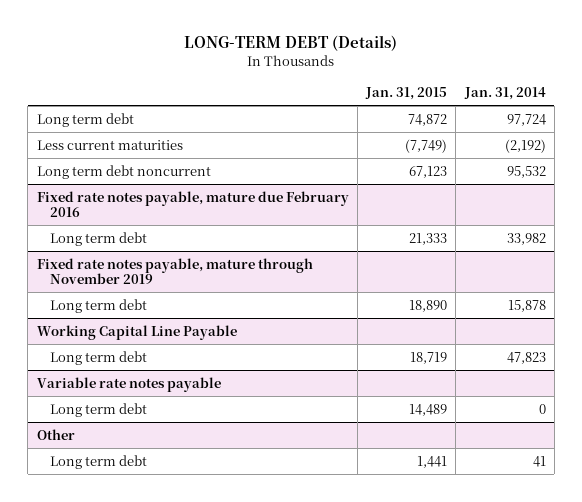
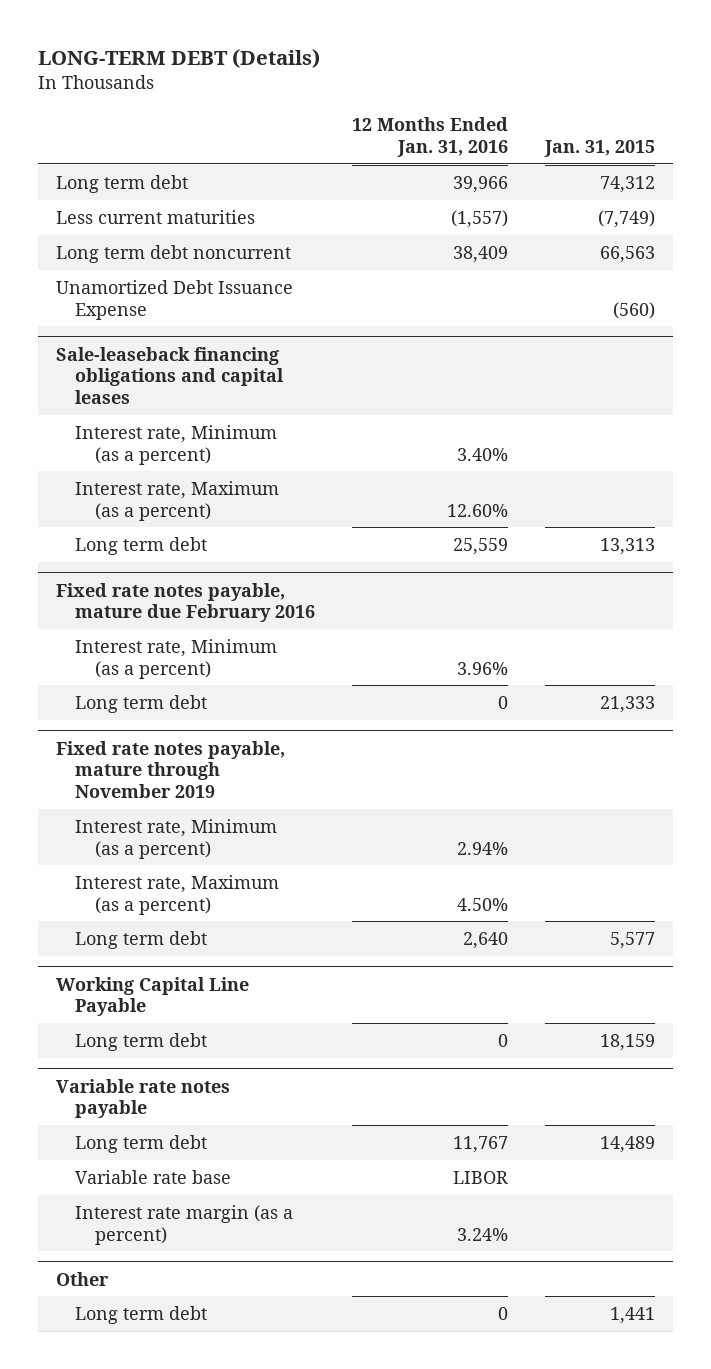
- | Jan. 31, 2015 | Jan. 31, 2014
+ | 12 Months Ended Jan. 31, 2016 | Jan. 31, 2015
- Long term debt | 74,872 | 97,724
+ Long term debt | 39,966 | 74,312
- Long term debt noncurrent | 67,123 | 95,532
+ Long term debt noncurrent | 38,409 | 66,563
+ Unamortized Debt Issuance Expense | | (560)
+ Sale-leaseback financing obligations and capital leases
+ Interest rate, Minimum (as a percent) | 3.40% |
+ Interest rate, Maximum (as a percent) | 12.60% |
+ Long term debt | 25,559 | 13,313
@ Fixed rate notes payable, mature due February 2016
+ Interest rate, Minimum (as a percent) | 3.96% |
@ Fixed rate notes payable, mature through November 2019
- Long term debt | 18,890 | 15,878
+ Interest rate, Minimum (as a percent) | 2.94% |
+ Interest rate, Maximum (as a percent) | 4.50% |
+ Long term debt | 2,640 | 5,577
@ Working Capital Line Payable
- Long term debt | 18,719 | 47,823
+ Long term debt | 0 | 18,159
@ Variable rate notes payable
+ Variable rate base | LIBOR |
+ Interest rate margin (as a percent) | 3.24% |

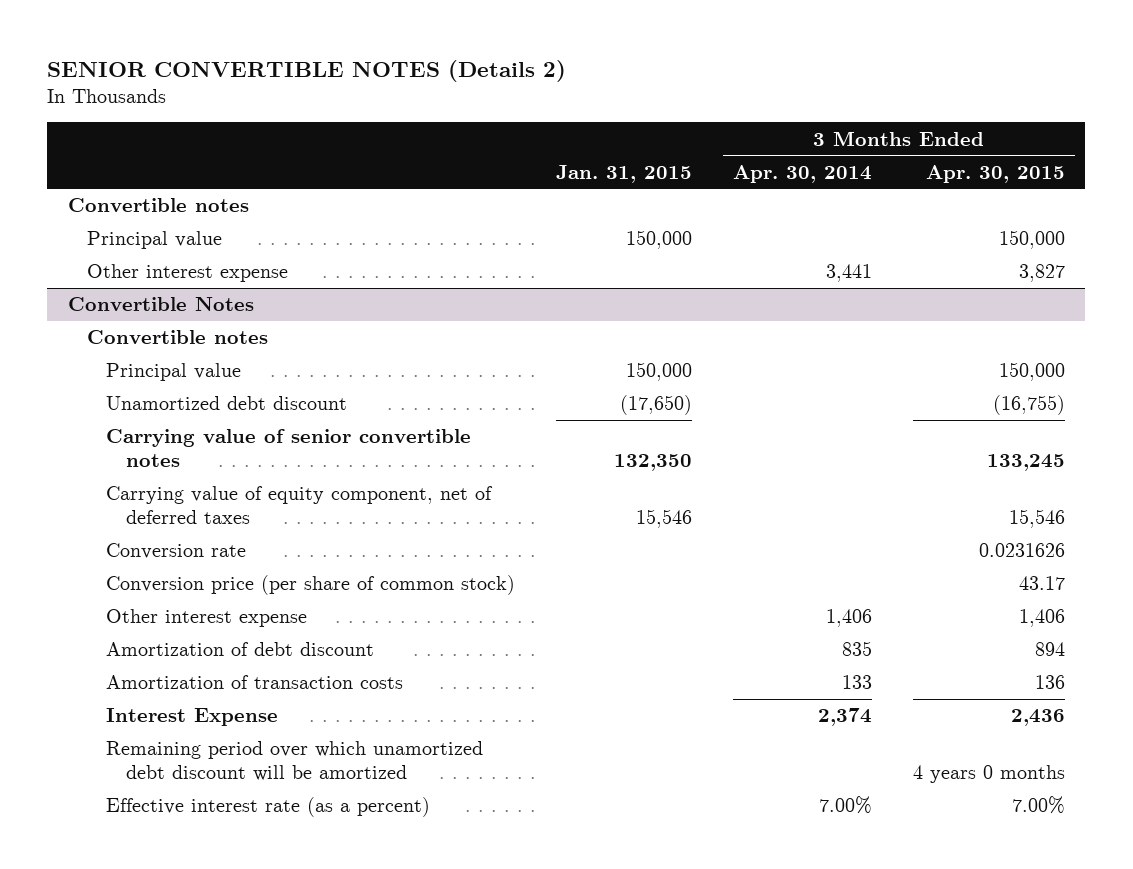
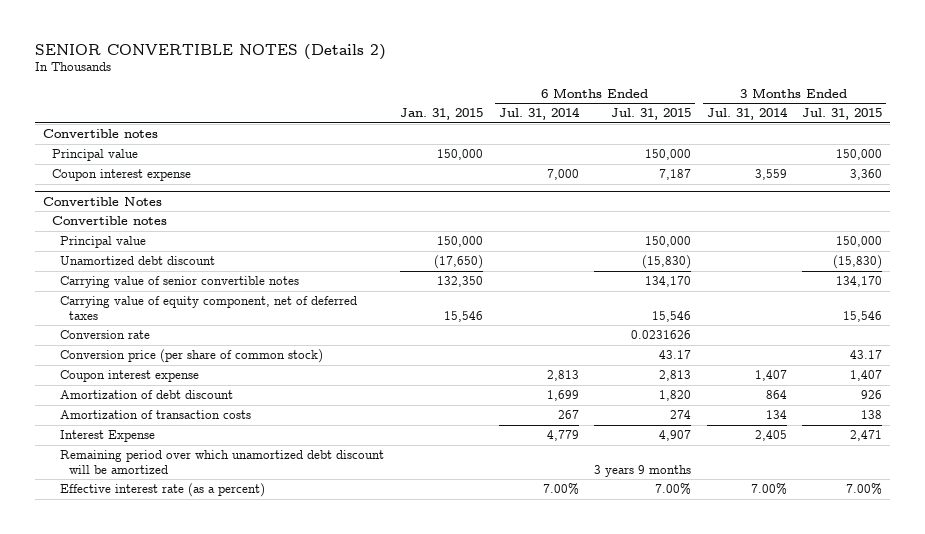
- | Jan. 31, 2015 | 3 Months Ended Apr. 30, 2014 | 3 Months Ended Apr. 30, 2015
+ | Jan. 31, 2015 | 6 Months Ended Jul. 31, 2014 | 6 Months Ended Jul. 31, 2015 | 3 Months Ended Jul. 31, 2014 | 3 Months Ended Jul. 31, 2015
- Other interest expense | | 3,441 | 3,827
+ Coupon interest expense | | 7,000 | 7,187 | 3,559 | 3,360
@ Convertible Notes
- Other interest expense | | 1,406 | 1,406
+ Coupon interest expense | | 2,813 | 2,813 | 1,407 | 1,407

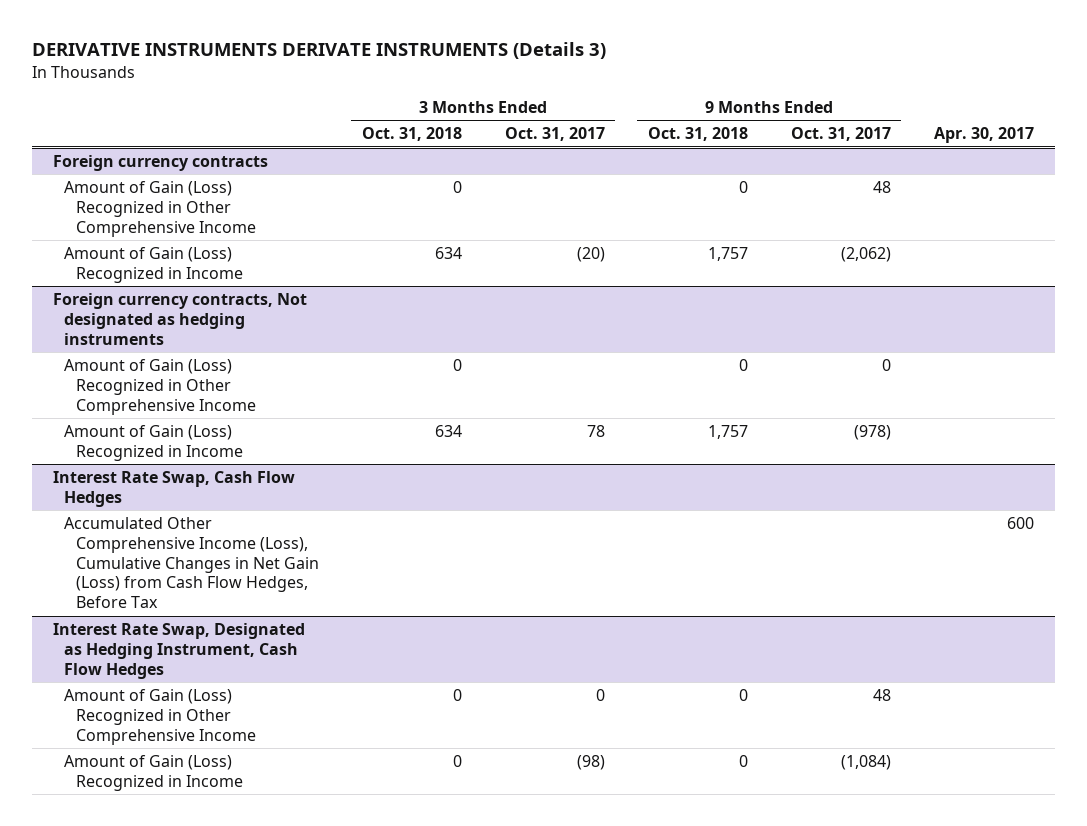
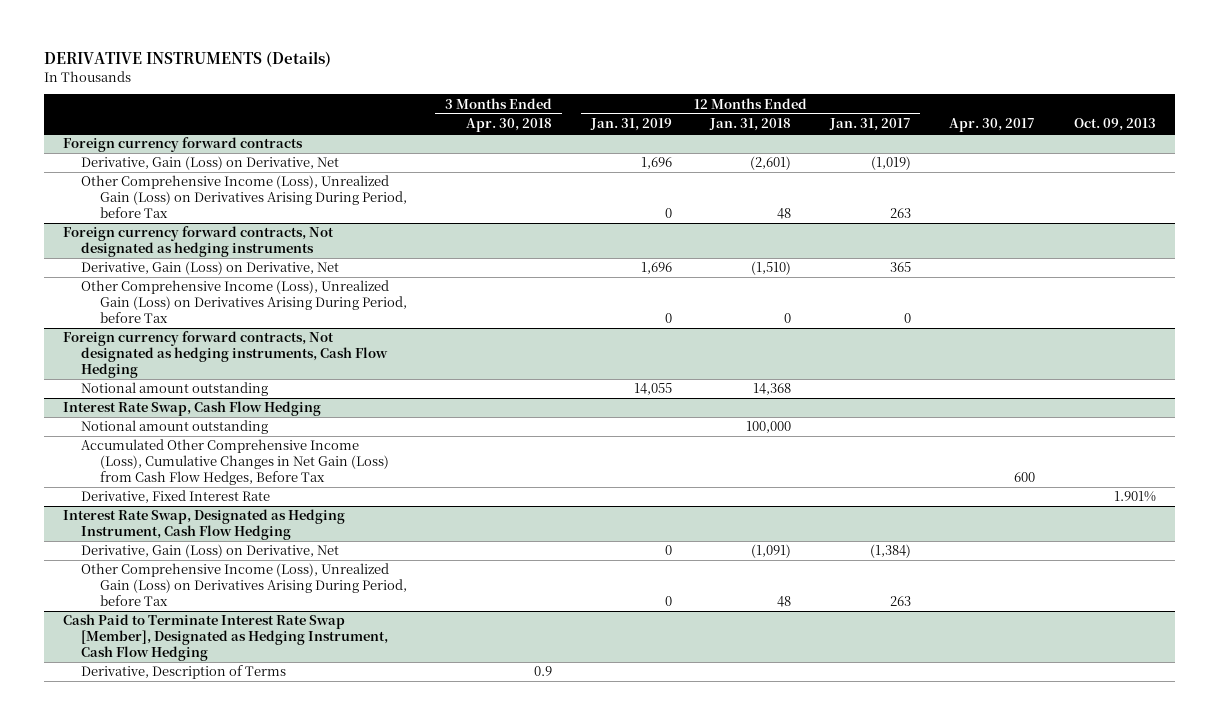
- DERIVATIVE INSTRUMENTS DERIVATE INSTRUMENTS (Details 3)
+ DERIVATIVE INSTRUMENTS (Details)
- | 3 Months Ended Oct. 31, 2018 | 3 Months Ended Oct. 31, 2017 | 9 Months Ended Oct. 31, 2018 | 9 Months Ended Oct. 31, 2017 | Apr. 30, 2017
+ | 3 Months Ended Apr. 30, 2018 | 12 Months Ended Jan. 31, 2019 | 12 Months Ended Jan. 31, 2018 | 12 Months Ended Jan. 31, 2017 | Apr. 30, 2017 | Oct. 09, 2013
- Foreign currency contracts
- Amount of Gain (Loss) Recognized in Other Comprehensive Income | 0 | | 0 | 48 |
- Amount of Gain (Loss) Recognized in Income | 634 | (20) | 1,757 | (2,062) |
- Foreign currency contracts, Not designated as hedging instruments
- Amount of Gain (Loss) Recognized in Other Comprehensive Income | 0 | | 0 | 0 |
- Amount of Gain (Loss) Recognized in Income | 634 | 78 | 1,757 | (978) |
- Interest Rate Swap, Cash Flow Hedges
+ Foreign currency forward contracts
+ Derivative, Gain (Loss) on Derivative, Net | | 1,696 | (2,601) | (1,019) | |
+ Other Comprehensive Income (Loss), Unrealized Gain (Loss) on Derivatives Arising During Period, before Tax | | 0 | 48 | 263 | |
+ Foreign currency forward contracts, Not designated as hedging instruments
+ Derivative, Gain (Loss) on Derivative, Net | | 1,696 | (1,510) | 365 | |
+ Other Comprehensive Income (Loss), Unrealized Gain (Loss) on Derivatives Arising During Period, before Tax | | 0 | 0 | 0 | |
+ Foreign currency forward contracts, Not designated as hedging instruments, Cash Flow Hedging
+ Notional amount outstanding | | 14,055 | 14,368 | | |
+ Interest Rate Swap, Cash Flow Hedging
+ Notional amount outstanding | | | 100,000 | | |
- Interest Rate Swap, Designated as Hedging Instrument, Cash Flow Hedges
- Amount of Gain (Loss) Recognized in Other Comprehensive Income | 0 | 0 | 0 | 48 |
- Amount of Gain (Loss) Recognized in Income | 0 | (98) | 0 | (1,084) |
+ Derivative, Fixed Interest Rate | | | | | | 1.901%
+ Interest Rate Swap, Designated as Hedging Instrument, Cash Flow Hedging
+ Derivative, Gain (Loss) on Derivative, Net | | 0 | (1,091) | (1,384) | |
+ Other Comprehensive Income (Loss), Unrealized Gain (Loss) on Derivatives Arising During Period, before Tax | | 0 | 48 | 263 | |
+ Cash Paid to Terminate Interest Rate Swap [Member], Designated as Hedging Instrument, Cash Flow Hedging
+ Derivative, Description of Terms | 0.9 | | | | |

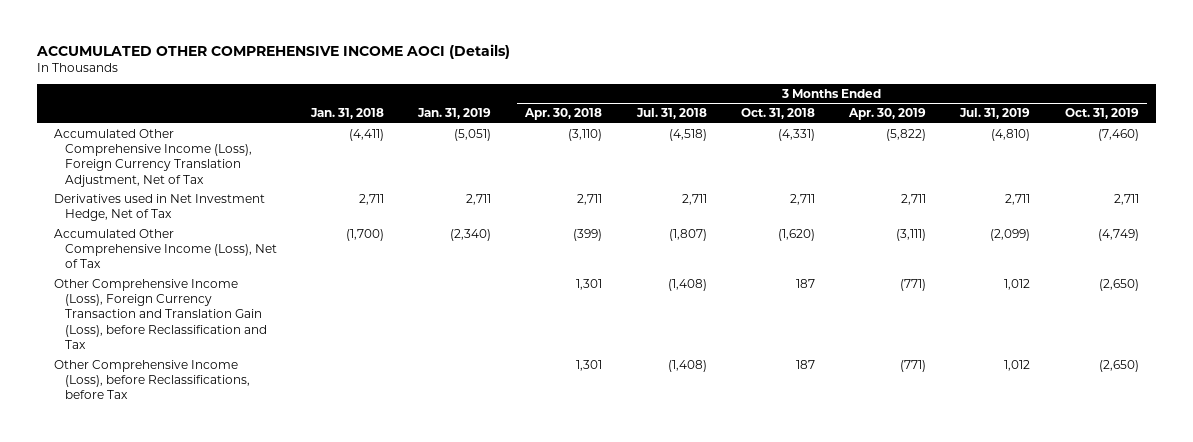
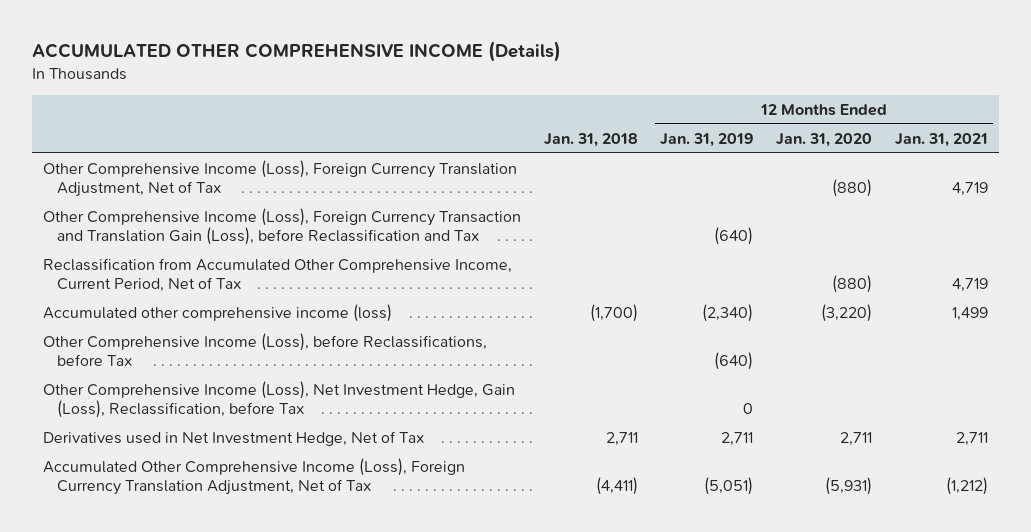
- ACCUMULATED OTHER COMPREHENSIVE INCOME AOCI (Details)
+ ACCUMULATED OTHER COMPREHENSIVE INCOME (Details)
- | Jan. 31, 2018 | Jan. 31, 2019 | 3 Months Ended Apr. 30, 2018 | 3 Months Ended Jul. 31, 2018 | 3 Months Ended Oct. 31, 2018 | 3 Months Ended Apr. 30, 2019 | 3 Months Ended Jul. 31, 2019 | 3 Months Ended Oct. 31, 2019
+ | Jan. 31, 2018 | 12 Months Ended Jan. 31, 2019 | 12 Months Ended Jan. 31, 2020 | 12 Months Ended Jan. 31, 2021
- Accumulated Other Comprehensive Income (Loss), Net of Tax | (1,700) | (2,340) | (399) | (1,807) | (1,620) | (3,111) | (2,099) | (4,749)
+ Other Comprehensive Income (Loss), Foreign Currency Translation Adjustment, Net of Tax | | | (880) | 4,719
+ Reclassification from Accumulated Other Comprehensive Income, Current Period, Net of Tax | | | (880) | 4,719
+ Accumulated other comprehensive income (loss) | (1,700) | (2,340) | (3,220) | 1,499
+ Other Comprehensive Income (Loss), Net Investment Hedge, Gain (Loss), Reclassification, before Tax | | 0 | |
moved down: Derivatives used in Net Investment Hedge, Net of Tax | 2,711 | 2,711 | 2,711 | 2,711
moved down: Accumulated Other Comprehensive Income (Loss), Foreign Currency Translation Adjustment, Net of Tax | (4,411) | (5,051) | (5,931) | (1,212)

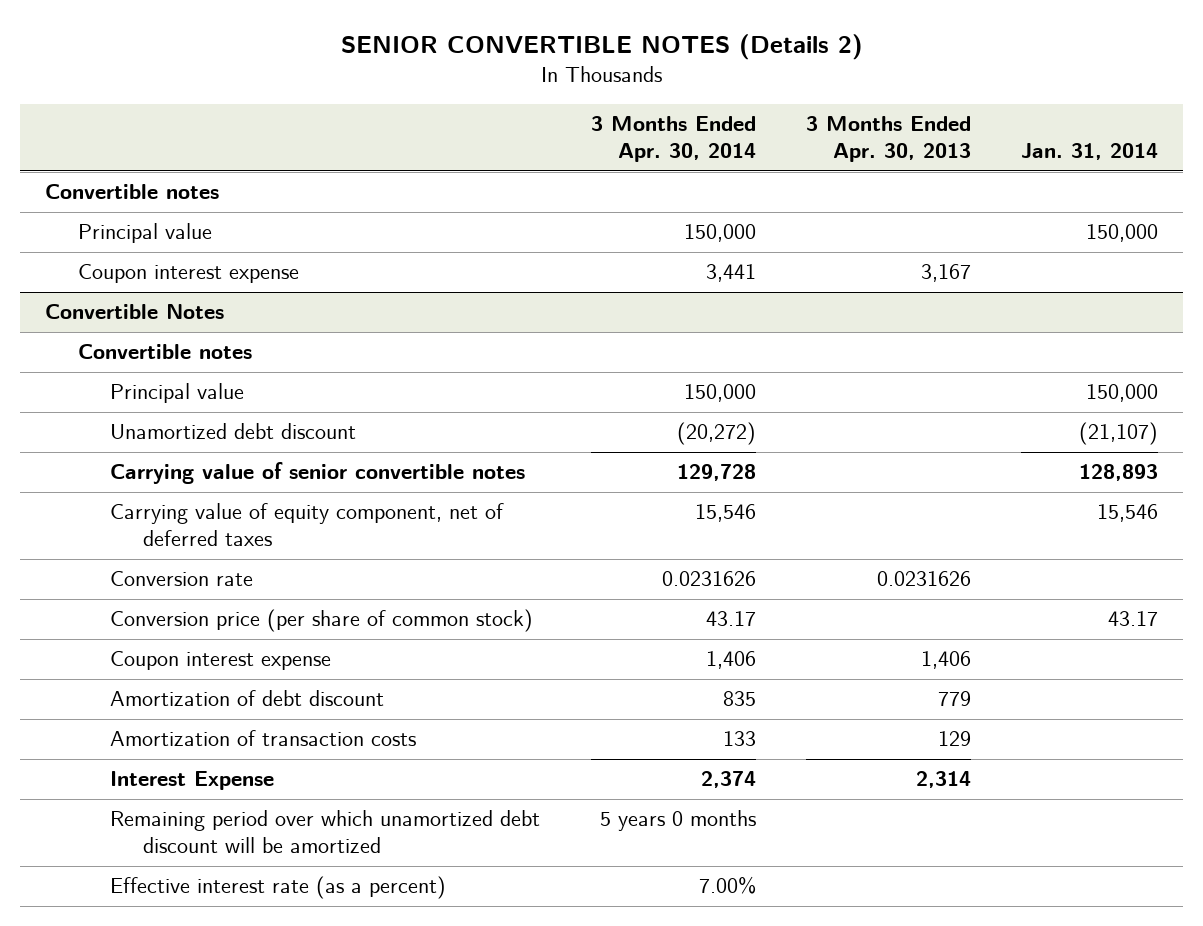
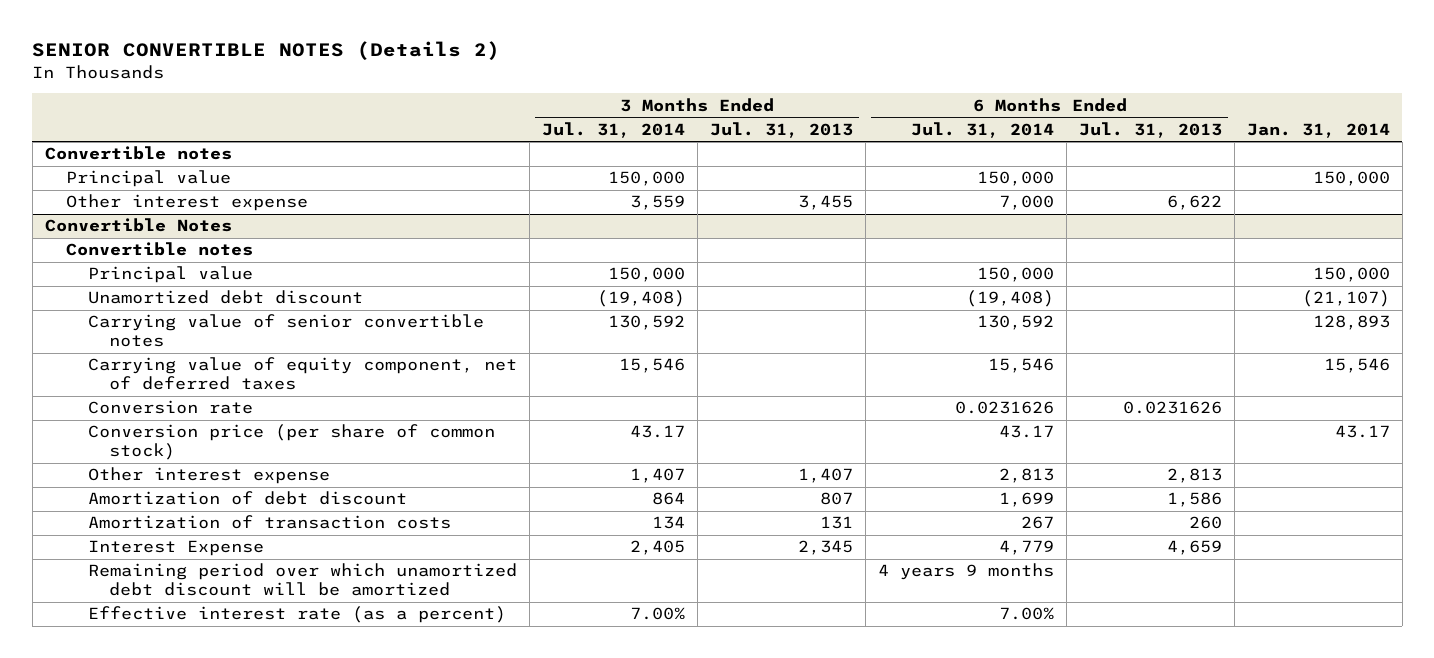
- | 3 Months Ended Apr. 30, 2014 | 3 Months Ended Apr. 30, 2013 | Jan. 31, 2014
+ | 3 Months Ended Jul. 31, 2014 | 3 Months Ended Jul. 31, 2013 | 6 Months Ended Jul. 31, 2014 | 6 Months Ended Jul. 31, 2013 | Jan. 31, 2014
- Coupon interest expense | 3,441 | 3,167 |
+ Other interest expense | 3,559 | 3,455 | 7,000 | 6,622 |
@ Convertible Notes
- Coupon interest expense | 1,406 | 1,406 |
+ Other interest expense | 1,407 | 1,407 | 2,813 | 2,813 |

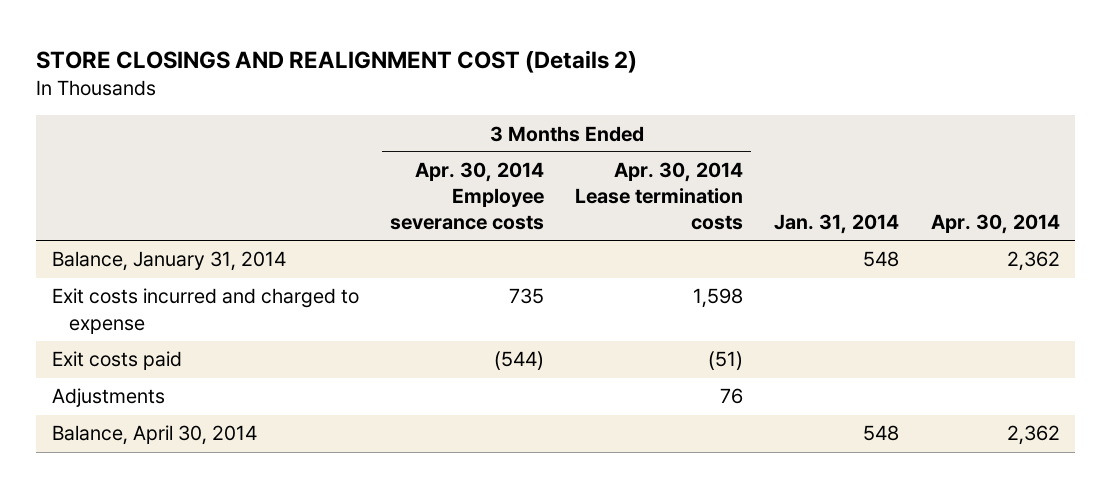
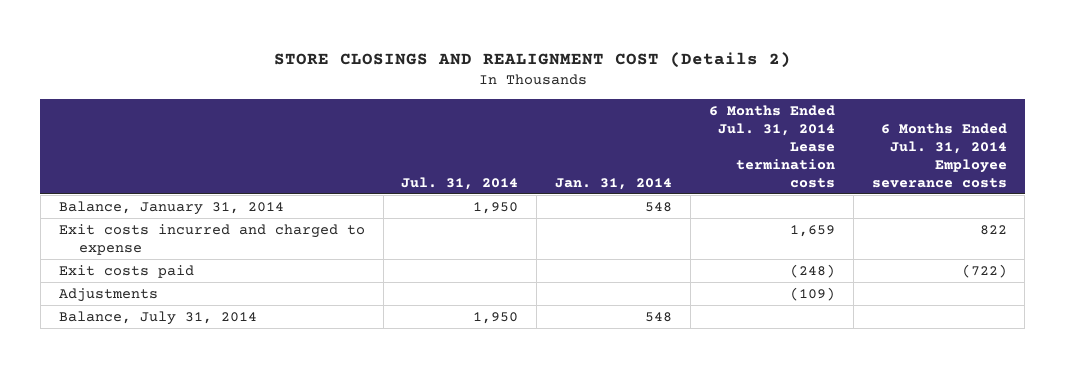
- | 3 Months Ended Apr. 30, 2014 Employee severance costs | 3 Months Ended Apr. 30, 2014 Lease termination costs | Jan. 31, 2014 | Apr. 30, 2014
+ | Jul. 31, 2014 | Jan. 31, 2014 | 6 Months Ended Jul. 31, 2014 Lease termination costs | 6 Months Ended Jul. 31, 2014 Employee severance costs
- Balance, April 30, 2014 | | | 548 | 2,362
+ Balance, July 31, 2014 | 1,950 | 548 | |

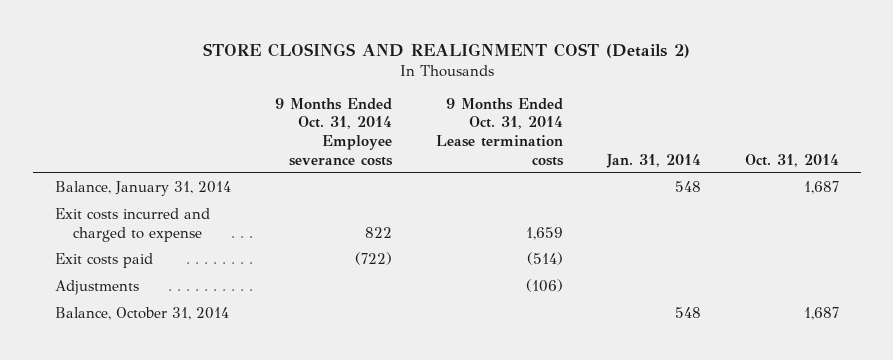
- | Jul. 31, 2014 | Jan. 31, 2014 | 6 Months Ended Jul. 31, 2014 Lease termination costs | 6 Months Ended Jul. 31, 2014 Employee severance costs
+ | 9 Months Ended Oct. 31, 2014 Employee severance costs | 9 Months Ended Oct. 31, 2014 Lease termination costs | Jan. 31, 2014 | Oct. 31, 2014
- Balance, July 31, 2014 | 1,950 | 548 | |
+ Balance, October 31, 2014 | | | 548 | 1,687

